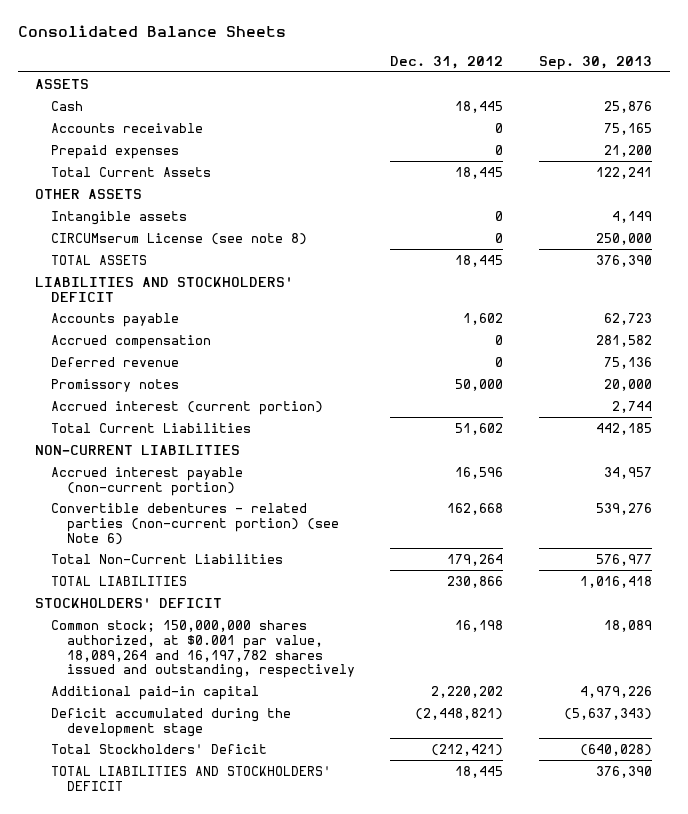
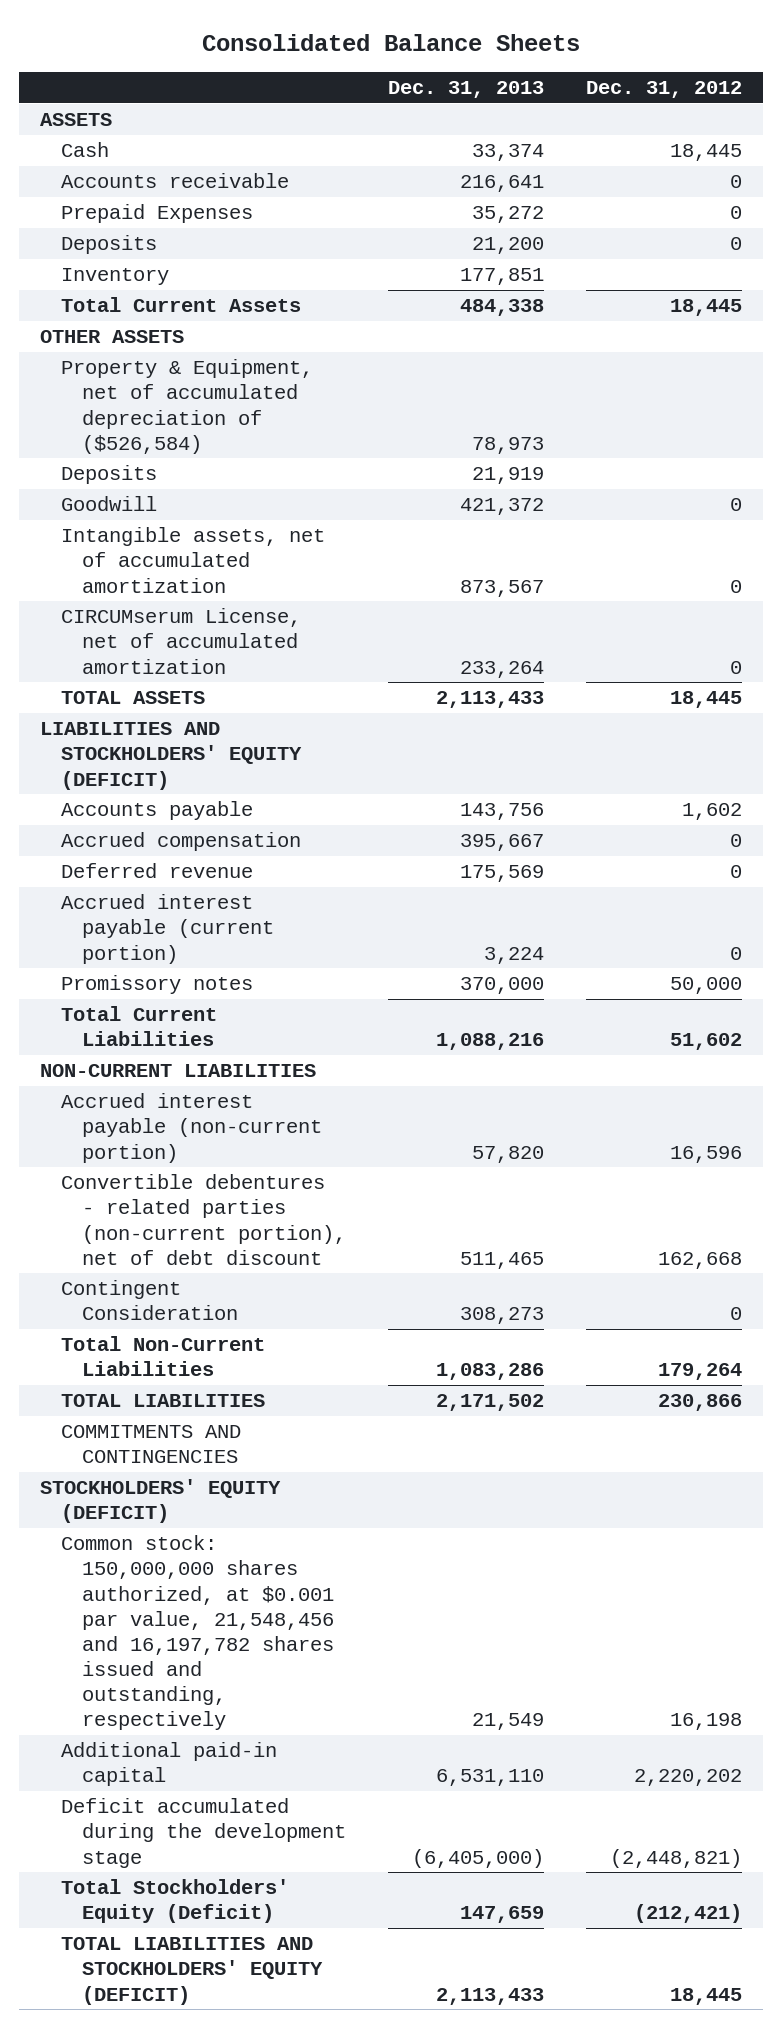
- | Dec. 31, 2012 | Sep. 30, 2013
+ | Dec. 31, 2013 | Dec. 31, 2012
- Prepaid expenses | 0 | 21,200
+ Prepaid Expenses | 35,272 | 0
+ Deposits | 21,200 | 0
+ Inventory | 177,851 |
- Intangible assets | 0 | 4,149
- CIRCUMserum License (see note 8) | 0 | 250,000
+ Property & Equipment, net of accumulated depreciation of ($526,584) | 78,973 |
+ Deposits | 21,919 |
+ Goodwill | 421,372 | 0
+ Intangible assets, net of accumulated amortization | 873,567 | 0
+ CIRCUMserum License, net of accumulated amortization | 233,264 | 0
- LIABILITIES AND STOCKHOLDERS' DEFICIT
+ LIABILITIES AND STOCKHOLDERS' EQUITY (DEFICIT)
+ Accrued interest payable (current portion) | 3,224 | 0
- Accrued interest (current portion) | | 2,744
- Convertible debentures - related parties (non-current portion) (see Note 6) | 162,668 | 539,276
+ Convertible debentures - related parties (non-current portion), net of debt discount | 511,465 | 162,668
+ Contingent Consideration | 308,273 | 0
- STOCKHOLDERS' DEFICIT
- Common stock; 150,000,000 shares authorized, at $0.001 par value, 18,089,264 and 16,197,782 shares issued and outstanding, respectively | 16,198 | 18,089
+ COMMITMENTS AND CONTINGENCIES
+ STOCKHOLDERS' EQUITY (DEFICIT)
+ Common stock: 150,000,000 shares authorized, at $0.001 par value, 21,548,456 and 16,197,782 shares issued and outstanding, respectively | 21,549 | 16,198
- Total Stockholders' Deficit | (212,421) | (640,028)
- TOTAL LIABILITIES AND STOCKHOLDERS' DEFICIT | 18,445 | 376,390
+ Total Stockholders' Equity (Deficit) | 147,659 | (212,421)
+ TOTAL LIABILITIES AND STOCKHOLDERS' EQUITY (DEFICIT) | 2,113,433 | 18,445

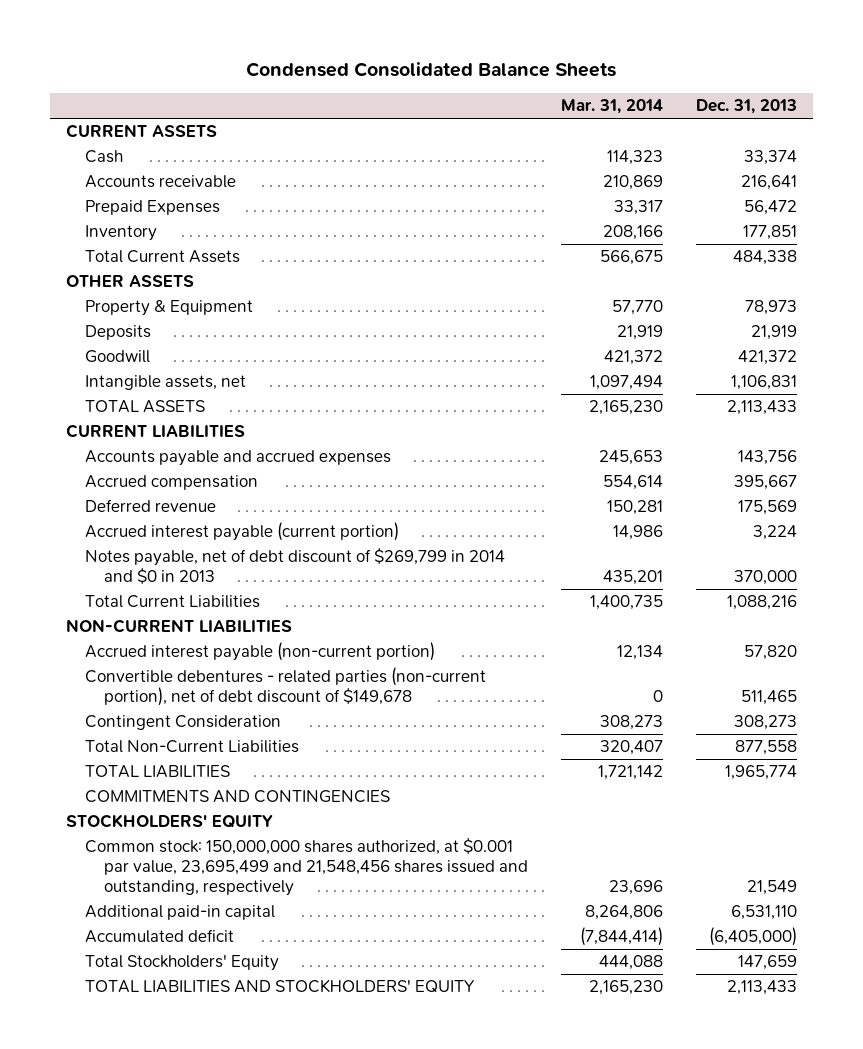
- Consolidated Balance Sheets
+ Condensed Consolidated Balance Sheets
- | Dec. 31, 2013 | Dec. 31, 2012
+ | Mar. 31, 2014 | Dec. 31, 2013
- ASSETS
+ CURRENT ASSETS
- Prepaid Expenses | 35,272 | 0
- Deposits | 21,200 | 0
+ Prepaid Expenses | 33,317 | 56,472
- Property & Equipment, net of accumulated depreciation of ($526,584) | 78,973 |
+ Property & Equipment | 57,770 | 78,973
- Intangible assets, net of accumulated amortization | 873,567 | 0
- CIRCUMserum License, net of accumulated amortization | 233,264 | 0
+ Intangible assets, net | 1,097,494 | 1,106,831
- LIABILITIES AND STOCKHOLDERS' EQUITY (DEFICIT)
- Accounts payable | 143,756 | 1,602
+ CURRENT LIABILITIES
+ Accounts payable and accrued expenses | 245,653 | 143,756
- Promissory notes | 370,000 | 50,000
+ Notes payable, net of debt discount of $269,799 in 2014 and $0 in 2013 | 435,201 | 370,000
- Convertible debentures - related parties (non-current portion), net of debt discount | 511,465 | 162,668
+ Convertible debentures - related parties (non-current portion), net of debt discount of $149,678 | 0 | 511,465
- Total Non-Current Liabilities | 1,083,286 | 179,264
- TOTAL LIABILITIES | 2,171,502 | 230,866
+ Total Non-Current Liabilities | 320,407 | 877,558
+ TOTAL LIABILITIES | 1,721,142 | 1,965,774
- STOCKHOLDERS' EQUITY (DEFICIT)
- Common stock: 150,000,000 shares authorized, at $0.001 par value, 21,548,456 and 16,197,782 shares issued and outstanding, respectively | 21,549 | 16,198
+ STOCKHOLDERS' EQUITY
+ Common stock: 150,000,000 shares authorized, at $0.001 par value, 23,695,499 and 21,548,456 shares issued and outstanding, respectively | 23,696 | 21,549
- Deficit accumulated during the development stage | (6,405,000) | (2,448,821)
- Total Stockholders' Equity (Deficit) | 147,659 | (212,421)
- TOTAL LIABILITIES AND STOCKHOLDERS' EQUITY (DEFICIT) | 2,113,433 | 18,445
+ Accumulated deficit | (7,844,414) | (6,405,000)
+ Total Stockholders' Equity | 444,088 | 147,659
+ TOTAL LIABILITIES AND STOCKHOLDERS' EQUITY | 2,165,230 | 2,113,433

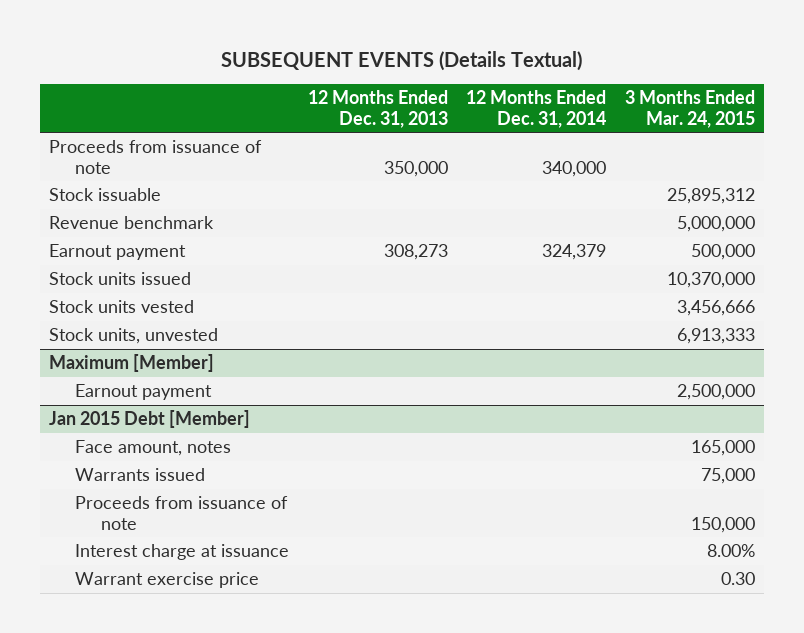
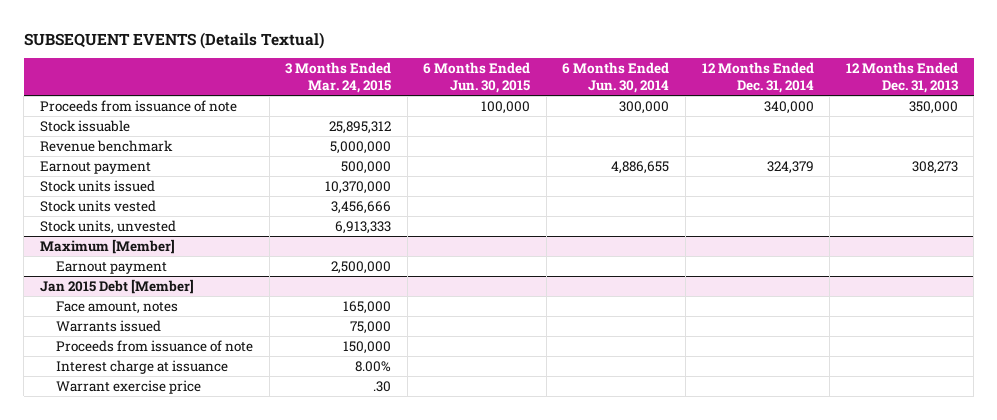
- | 12 Months Ended Dec. 31, 2013 | 12 Months Ended Dec. 31, 2014 | 3 Months Ended Mar. 24, 2015
+ | 3 Months Ended Mar. 24, 2015 | 6 Months Ended Jun. 30, 2015 | 6 Months Ended Jun. 30, 2014 | 12 Months Ended Dec. 31, 2014 | 12 Months Ended Dec. 31, 2013
@ Jan 2015 Debt [Member]
- Warrant exercise price | | | 0.30
+ Warrant exercise price | .30 | | | |

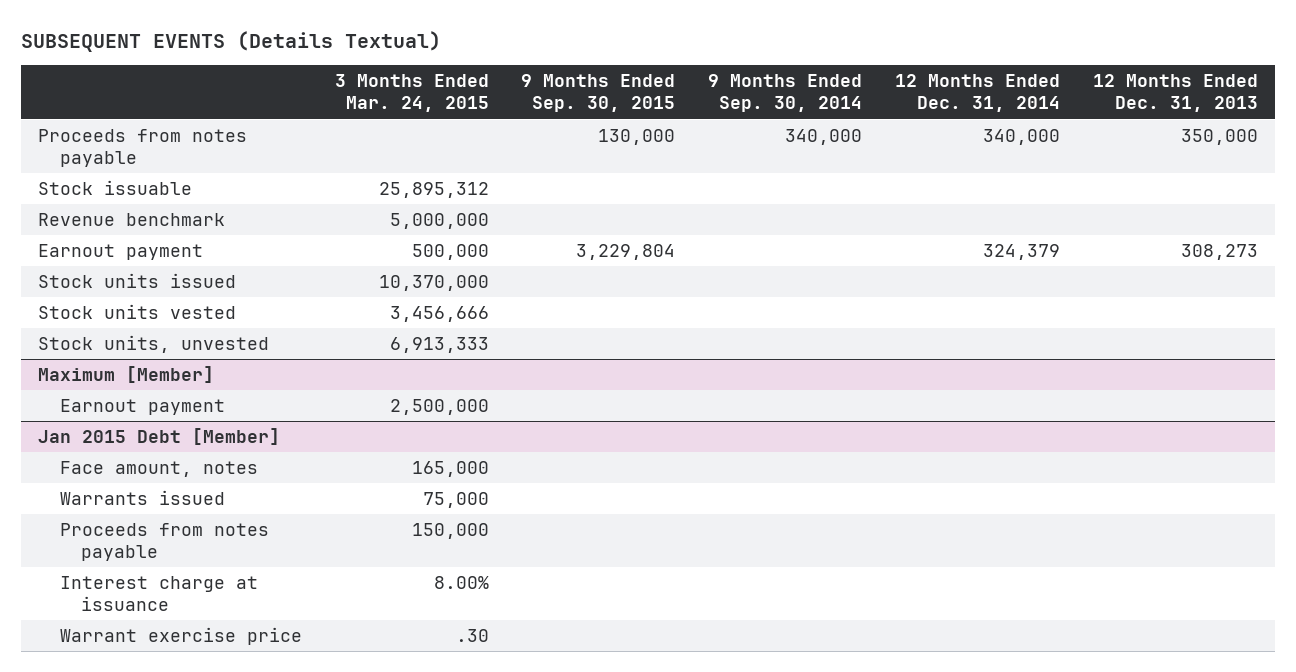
- | 3 Months Ended Mar. 24, 2015 | 6 Months Ended Jun. 30, 2015 | 6 Months Ended Jun. 30, 2014 | 12 Months Ended Dec. 31, 2014 | 12 Months Ended Dec. 31, 2013
+ | 3 Months Ended Mar. 24, 2015 | 9 Months Ended Sep. 30, 2015 | 9 Months Ended Sep. 30, 2014 | 12 Months Ended Dec. 31, 2014 | 12 Months Ended Dec. 31, 2013
- Proceeds from issuance of note | | 100,000 | 300,000 | 340,000 | 350,000
+ Proceeds from notes payable | | 130,000 | 340,000 | 340,000 | 350,000
@ Jan 2015 Debt [Member]
- Proceeds from issuance of note | 150,000 | | | |
+ Proceeds from notes payable | 150,000 | | | |

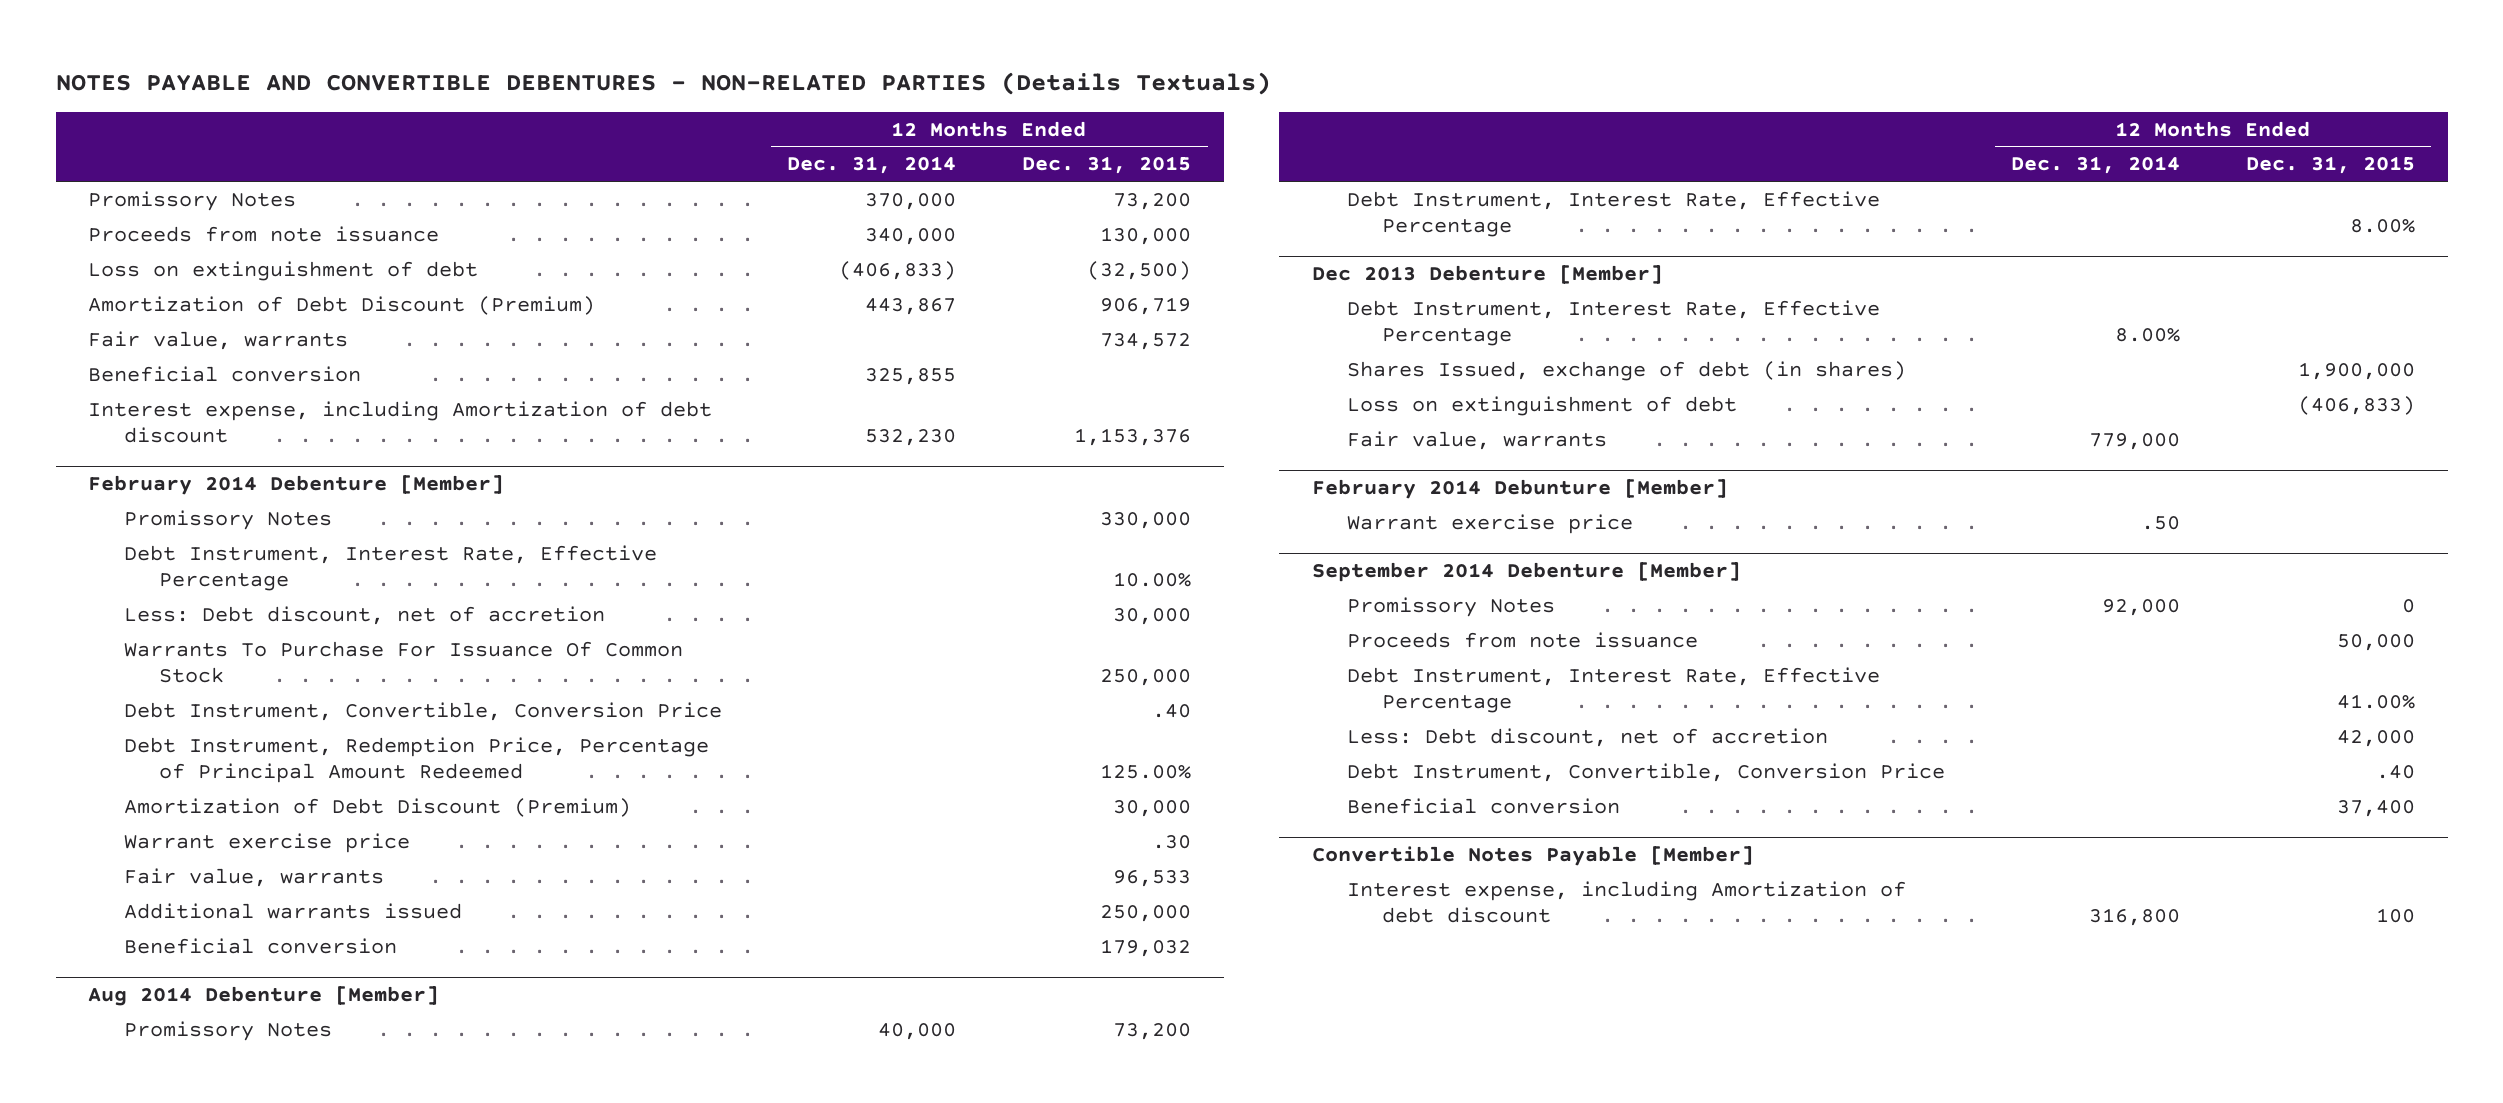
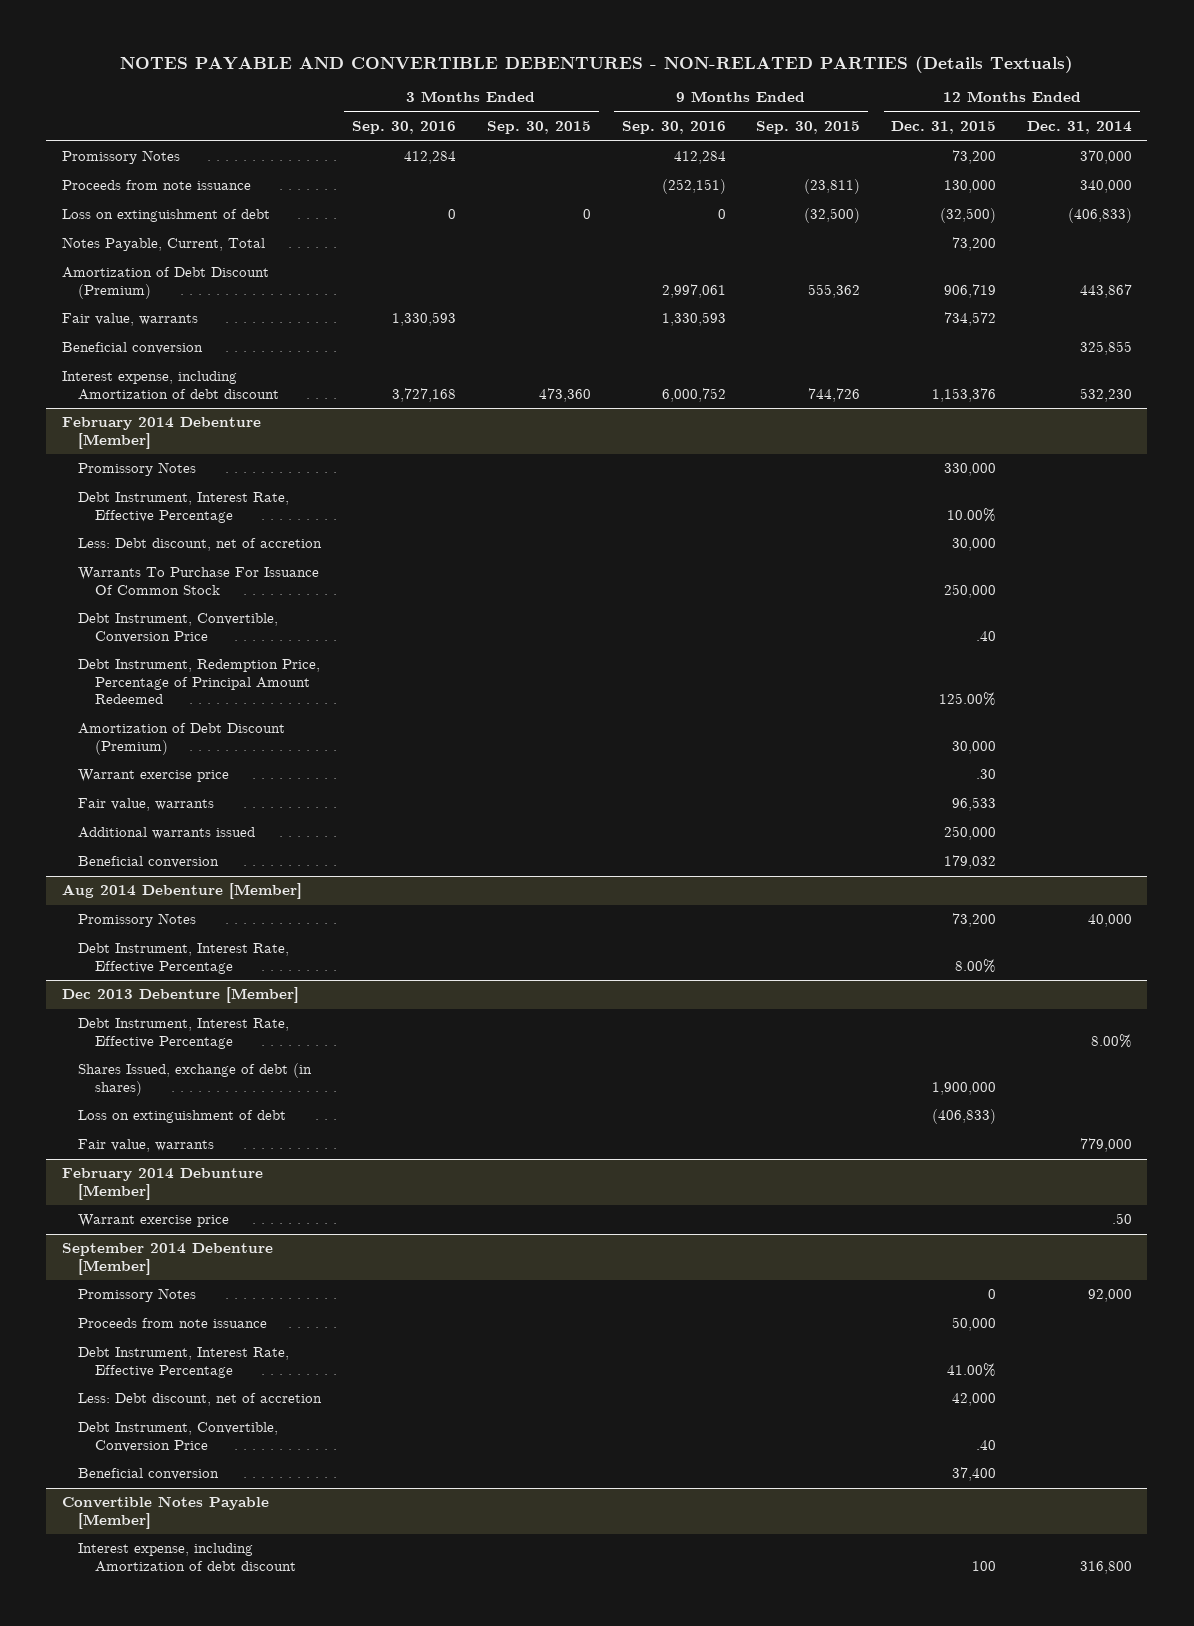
- | 12 Months Ended Dec. 31, 2014 | 12 Months Ended Dec. 31, 2015
+ | 3 Months Ended Sep. 30, 2016 | 3 Months Ended Sep. 30, 2015 | 9 Months Ended Sep. 30, 2016 | 9 Months Ended Sep. 30, 2015 | 12 Months Ended Dec. 31, 2015 | 12 Months Ended Dec. 31, 2014
+ Notes Payable, Current, Total | | | | | 73,200 |

